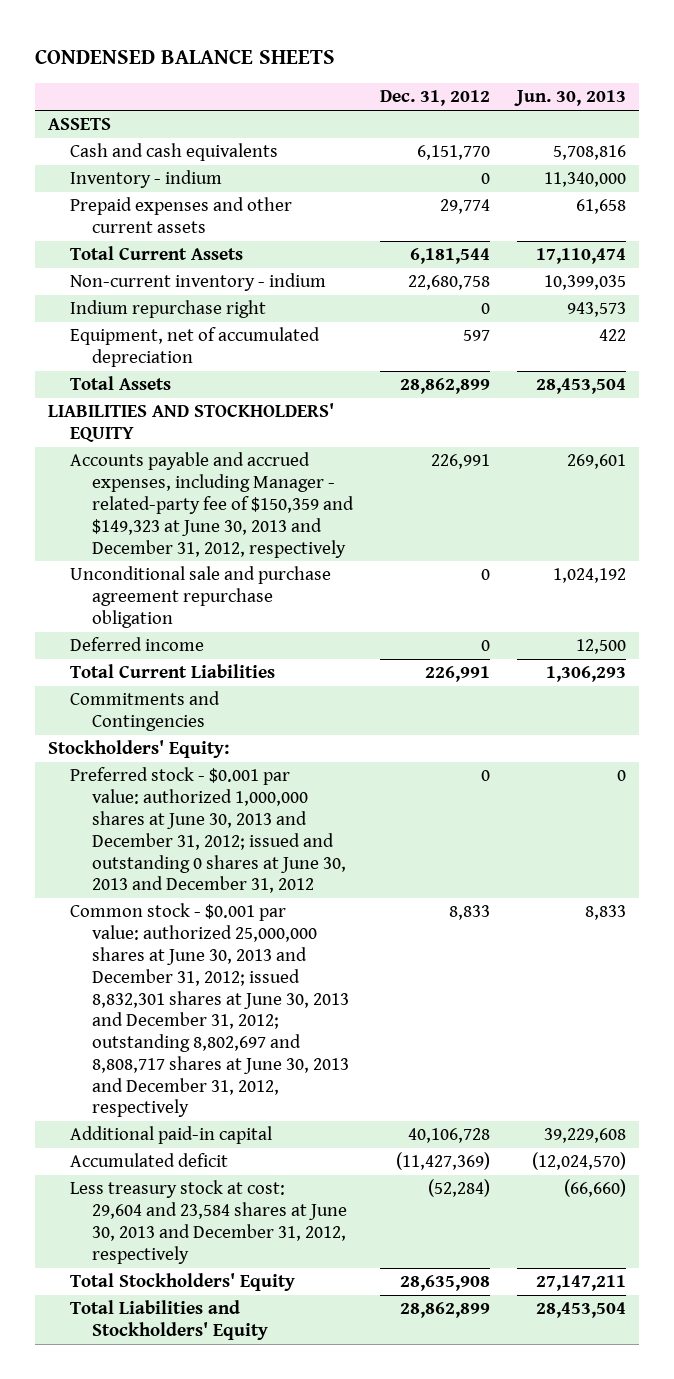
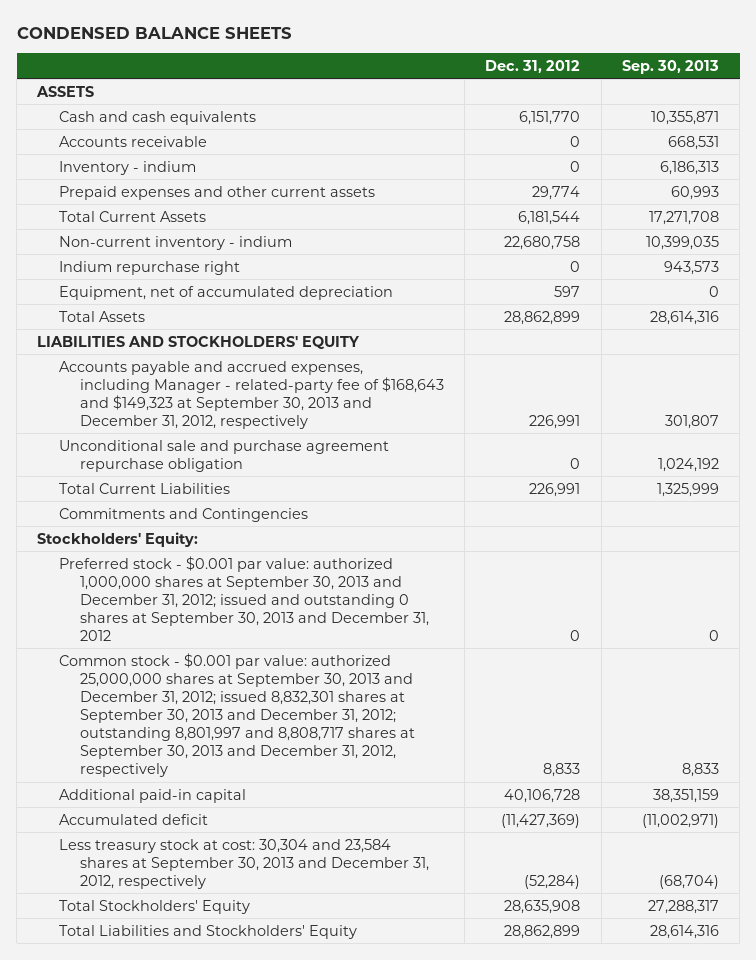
- | Dec. 31, 2012 | Jun. 30, 2013
+ | Dec. 31, 2012 | Sep. 30, 2013
+ Accounts receivable | 0 | 668,531
- Accounts payable and accrued expenses, including Manager - related-party fee of $150,359 and $149,323 at June 30, 2013 and December 31, 2012, respectively | 226,991 | 269,601
+ Accounts payable and accrued expenses, including Manager - related-party fee of $168,643 and $149,323 at September 30, 2013 and December 31, 2012, respectively | 226,991 | 301,807
- Deferred income | 0 | 12,500
- Preferred stock - $0.001 par value: authorized 1,000,000 shares at June 30, 2013 and December 31, 2012; issued and outstanding 0 shares at June 30, 2013 and December 31, 2012 | 0 | 0
- Common stock - $0.001 par value: authorized 25,000,000 shares at June 30, 2013 and December 31, 2012; issued 8,832,301 shares at June 30, 2013 and December 31, 2012; outstanding 8,802,697 and 8,808,717 shares at June 30, 2013 and December 31, 2012, respectively | 8,833 | 8,833
+ Preferred stock - $0.001 par value: authorized 1,000,000 shares at September 30, 2013 and December 31, 2012; issued and outstanding 0 shares at September 30, 2013 and December 31, 2012 | 0 | 0
+ Common stock - $0.001 par value: authorized 25,000,000 shares at September 30, 2013 and December 31, 2012; issued 8,832,301 shares at September 30, 2013 and December 31, 2012; outstanding 8,801,997 and 8,808,717 shares at September 30, 2013 and December 31, 2012, respectively | 8,833 | 8,833
- Less treasury stock at cost: 29,604 and 23,584 shares at June 30, 2013 and December 31, 2012, respectively | (52,284) | (66,660)
+ Less treasury stock at cost: 30,304 and 23,584 shares at September 30, 2013 and December 31, 2012, respectively | (52,284) | (68,704)

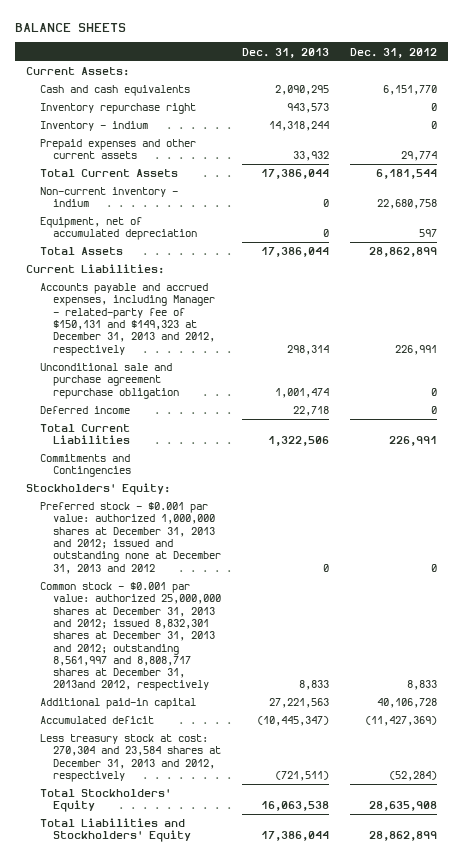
- CONDENSED BALANCE SHEETS
+ BALANCE SHEETS
- | Dec. 31, 2012 | Sep. 30, 2013
+ | Dec. 31, 2013 | Dec. 31, 2012
- ASSETS
+ Current Assets:
- Accounts receivable | 0 | 668,531
+ Inventory repurchase right | 943,573 | 0
- Indium repurchase right | 0 | 943,573
- LIABILITIES AND STOCKHOLDERS' EQUITY
- Accounts payable and accrued expenses, including Manager - related-party fee of $168,643 and $149,323 at September 30, 2013 and December 31, 2012, respectively | 226,991 | 301,807
+ Current Liabilities:
+ Accounts payable and accrued expenses, including Manager - related-party fee of $150,131 and $149,323 at December 31, 2013 and 2012, respectively | 298,314 | 226,991
+ Deferred income | 22,718 | 0
- Preferred stock - $0.001 par value: authorized 1,000,000 shares at September 30, 2013 and December 31, 2012; issued and outstanding 0 shares at September 30, 2013 and December 31, 2012 | 0 | 0
- Common stock - $0.001 par value: authorized 25,000,000 shares at September 30, 2013 and December 31, 2012; issued 8,832,301 shares at September 30, 2013 and December 31, 2012; outstanding 8,801,997 and 8,808,717 shares at September 30, 2013 and December 31, 2012, respectively | 8,833 | 8,833
+ Preferred stock - $0.001 par value: authorized 1,000,000 shares at December 31, 2013 and 2012; issued and outstanding none at December 31, 2013 and 2012 | 0 | 0
+ Common stock - $0.001 par value: authorized 25,000,000 shares at December 31, 2013 and 2012; issued 8,832,301 shares at December 31, 2013 and 2012; outstanding 8,561,997 and 8,808,717 shares at December 31, 2013and 2012, respectively | 8,833 | 8,833
- Less treasury stock at cost: 30,304 and 23,584 shares at September 30, 2013 and December 31, 2012, respectively | (52,284) | (68,704)
+ Less treasury stock at cost: 270,304 and 23,584 shares at December 31, 2013 and 2012, respectively | (721,511) | (52,284)

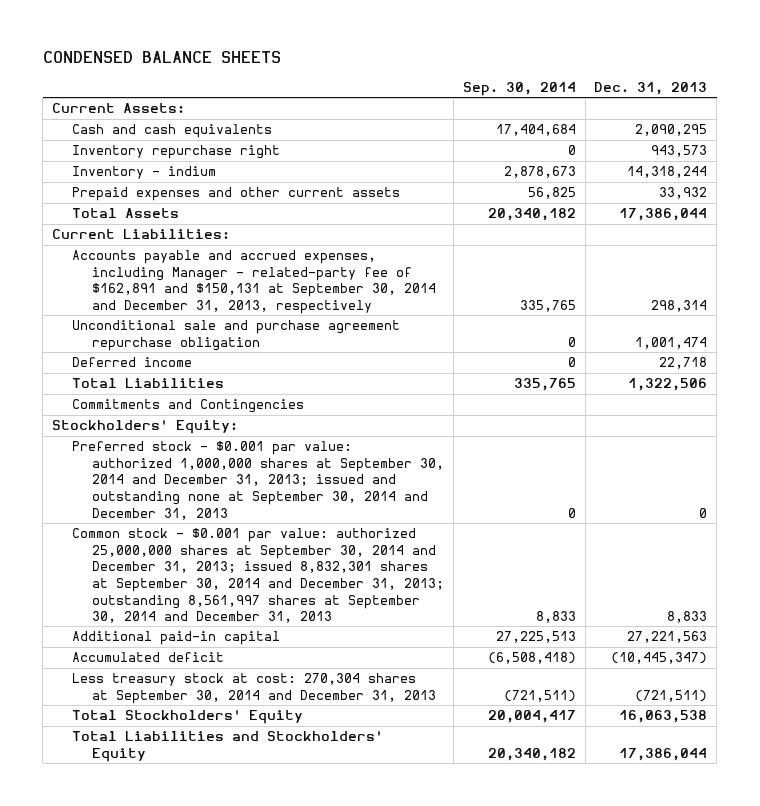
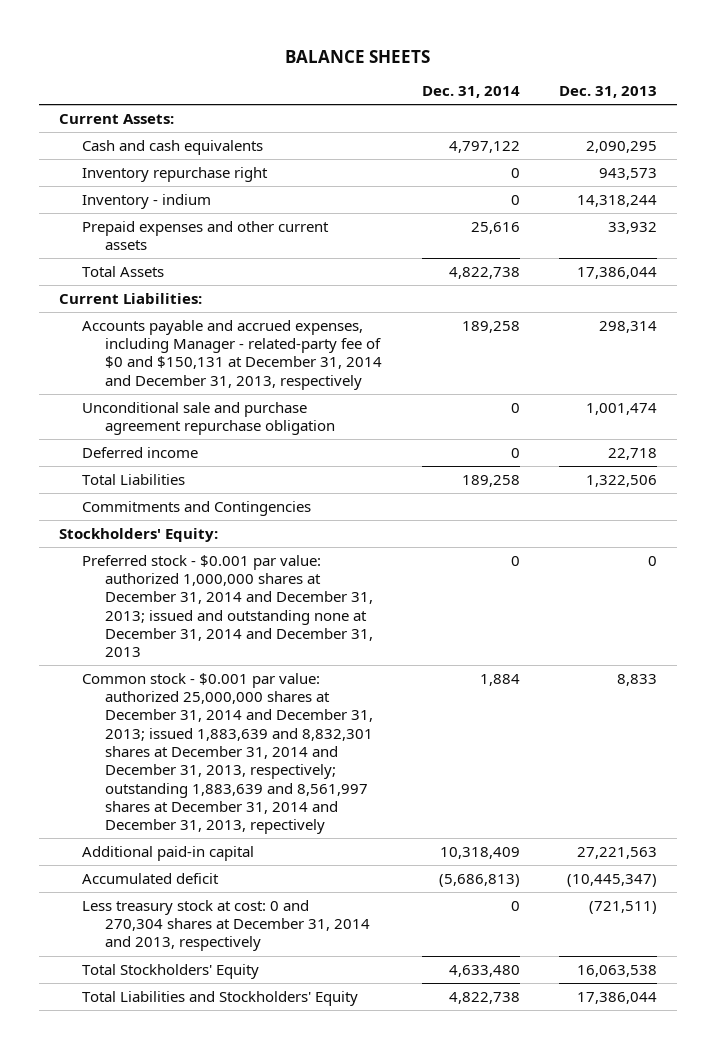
- CONDENSED BALANCE SHEETS
+ BALANCE SHEETS
- | Sep. 30, 2014 | Dec. 31, 2013
+ | Dec. 31, 2014 | Dec. 31, 2013
- Accounts payable and accrued expenses, including Manager - related-party fee of $162,891 and $150,131 at September 30, 2014 and December 31, 2013, respectively | 335,765 | 298,314
+ Accounts payable and accrued expenses, including Manager - related-party fee of $0 and $150,131 at December 31, 2014 and December 31, 2013, respectively | 189,258 | 298,314
- Preferred stock - $0.001 par value: authorized 1,000,000 shares at September 30, 2014 and December 31, 2013; issued and outstanding none at September 30, 2014 and December 31, 2013 | 0 | 0
- Common stock - $0.001 par value: authorized 25,000,000 shares at September 30, 2014 and December 31, 2013; issued 8,832,301 shares at September 30, 2014 and December 31, 2013; outstanding 8,561,997 shares at September 30, 2014 and December 31, 2013 | 8,833 | 8,833
+ Preferred stock - $0.001 par value: authorized 1,000,000 shares at December 31, 2014 and December 31, 2013; issued and outstanding none at December 31, 2014 and December 31, 2013 | 0 | 0
+ Common stock - $0.001 par value: authorized 25,000,000 shares at December 31, 2014 and December 31, 2013; issued 1,883,639 and 8,832,301 shares at December 31, 2014 and December 31, 2013, respectively; outstanding 1,883,639 and 8,561,997 shares at December 31, 2014 and December 31, 2013, repectively | 1,884 | 8,833
- Less treasury stock at cost: 270,304 shares at September 30, 2014 and December 31, 2013 | (721,511) | (721,511)
+ Less treasury stock at cost: 0 and 270,304 shares at December 31, 2014 and 2013, respectively | 0 | (721,511)

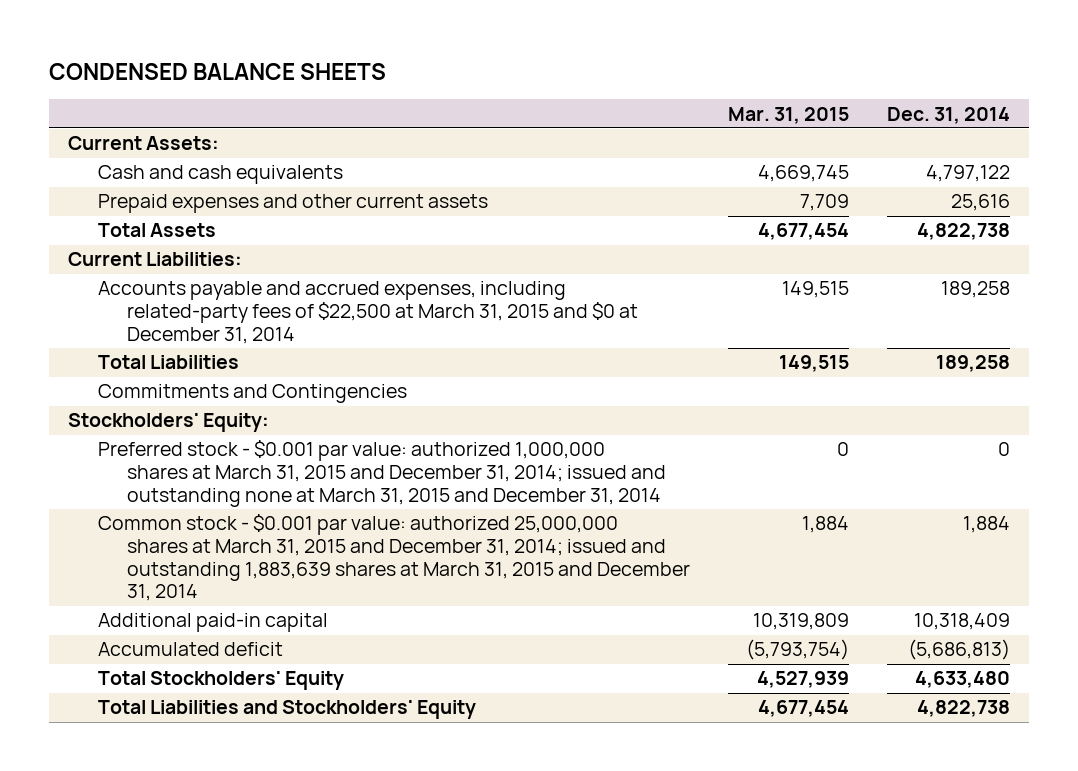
- BALANCE SHEETS
+ CONDENSED BALANCE SHEETS
- | Dec. 31, 2014 | Dec. 31, 2013
+ | Mar. 31, 2015 | Dec. 31, 2014
- Inventory repurchase right | 0 | 943,573
- Inventory - indium | 0 | 14,318,244
- Accounts payable and accrued expenses, including Manager - related-party fee of $0 and $150,131 at December 31, 2014 and December 31, 2013, respectively | 189,258 | 298,314
- Unconditional sale and purchase agreement repurchase obligation | 0 | 1,001,474
- Deferred income | 0 | 22,718
+ Accounts payable and accrued expenses, including related-party fees of $22,500 at March 31, 2015 and $0 at December 31, 2014 | 149,515 | 189,258
- Preferred stock - $0.001 par value: authorized 1,000,000 shares at December 31, 2014 and December 31, 2013; issued and outstanding none at December 31, 2014 and December 31, 2013 | 0 | 0
- Common stock - $0.001 par value: authorized 25,000,000 shares at December 31, 2014 and December 31, 2013; issued 1,883,639 and 8,832,301 shares at December 31, 2014 and December 31, 2013, respectively; outstanding 1,883,639 and 8,561,997 shares at December 31, 2014 and December 31, 2013, repectively | 1,884 | 8,833
+ Preferred stock - $0.001 par value: authorized 1,000,000 shares at March 31, 2015 and December 31, 2014; issued and outstanding none at March 31, 2015 and December 31, 2014 | 0 | 0
+ Common stock - $0.001 par value: authorized 25,000,000 shares at March 31, 2015 and December 31, 2014; issued and outstanding 1,883,639 shares at March 31, 2015 and December 31, 2014 | 1,884 | 1,884
- Less treasury stock at cost: 0 and 270,304 shares at December 31, 2014 and 2013, respectively | 0 | (721,511)

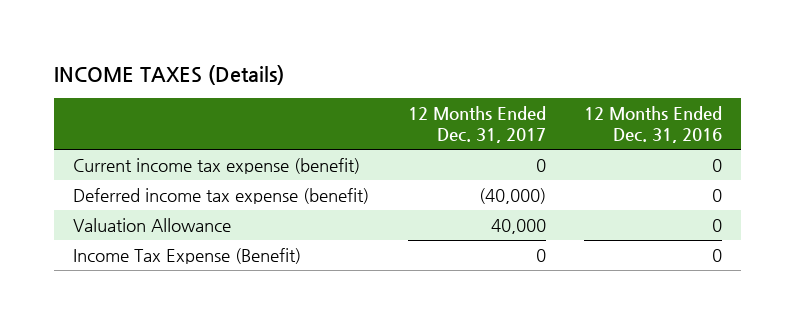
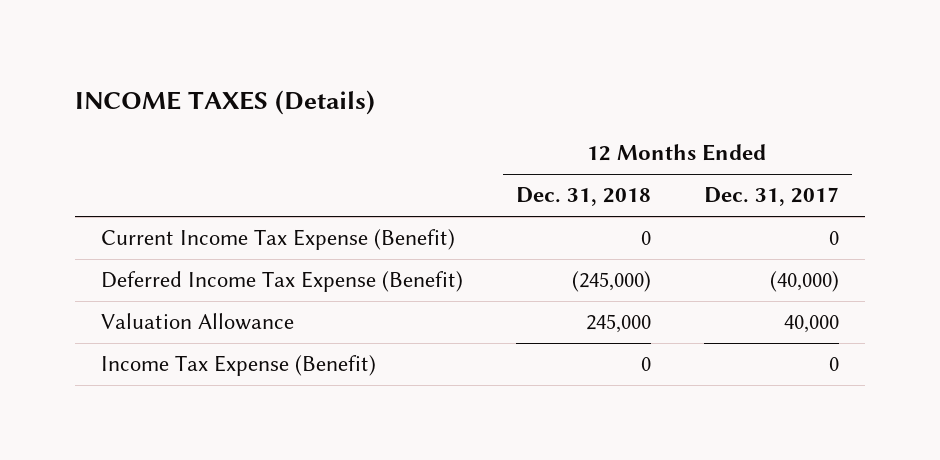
- | 12 Months Ended Dec. 31, 2017 | 12 Months Ended Dec. 31, 2016
+ | 12 Months Ended Dec. 31, 2018 | 12 Months Ended Dec. 31, 2017
- Current income tax expense (benefit) | 0 | 0
- Deferred income tax expense (benefit) | (40,000) | 0
+ Current Income Tax Expense (Benefit) | 0 | 0
+ Deferred Income Tax Expense (Benefit) | (245,000) | (40,000)

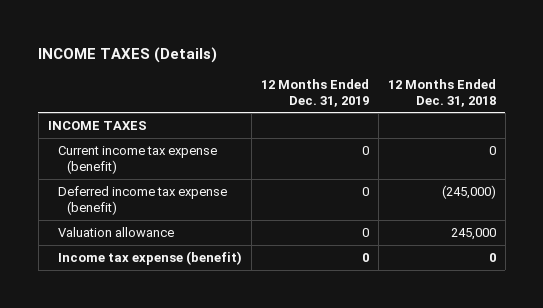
- | 12 Months Ended Dec. 31, 2018 | 12 Months Ended Dec. 31, 2017
+ | 12 Months Ended Dec. 31, 2019 | 12 Months Ended Dec. 31, 2018
- Current Income Tax Expense (Benefit) | 0 | 0
- Deferred Income Tax Expense (Benefit) | (245,000) | (40,000)
- Valuation Allowance | 245,000 | 40,000
- Income Tax Expense (Benefit) | 0 | 0
+ INCOME TAXES
+ Current income tax expense (benefit) | 0 | 0
+ Deferred income tax expense (benefit) | 0 | (245,000)
+ Valuation allowance | 0 | 245,000
+ Income tax expense (benefit) | 0 | 0

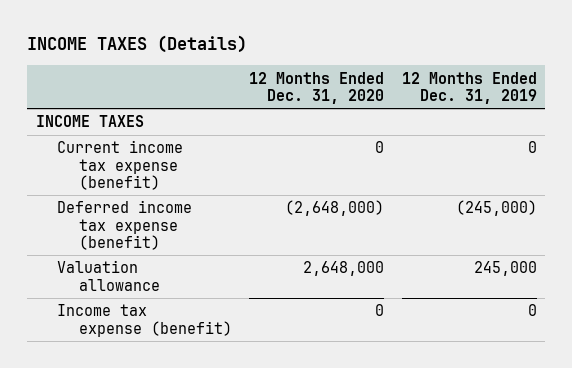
- | 12 Months Ended Dec. 31, 2019 | 12 Months Ended Dec. 31, 2018
+ | 12 Months Ended Dec. 31, 2020 | 12 Months Ended Dec. 31, 2019
- Deferred income tax expense (benefit) | 0 | (245,000)
- Valuation allowance | 0 | 245,000
+ Deferred income tax expense (benefit) | (2,648,000) | (245,000)
+ Valuation allowance | 2,648,000 | 245,000

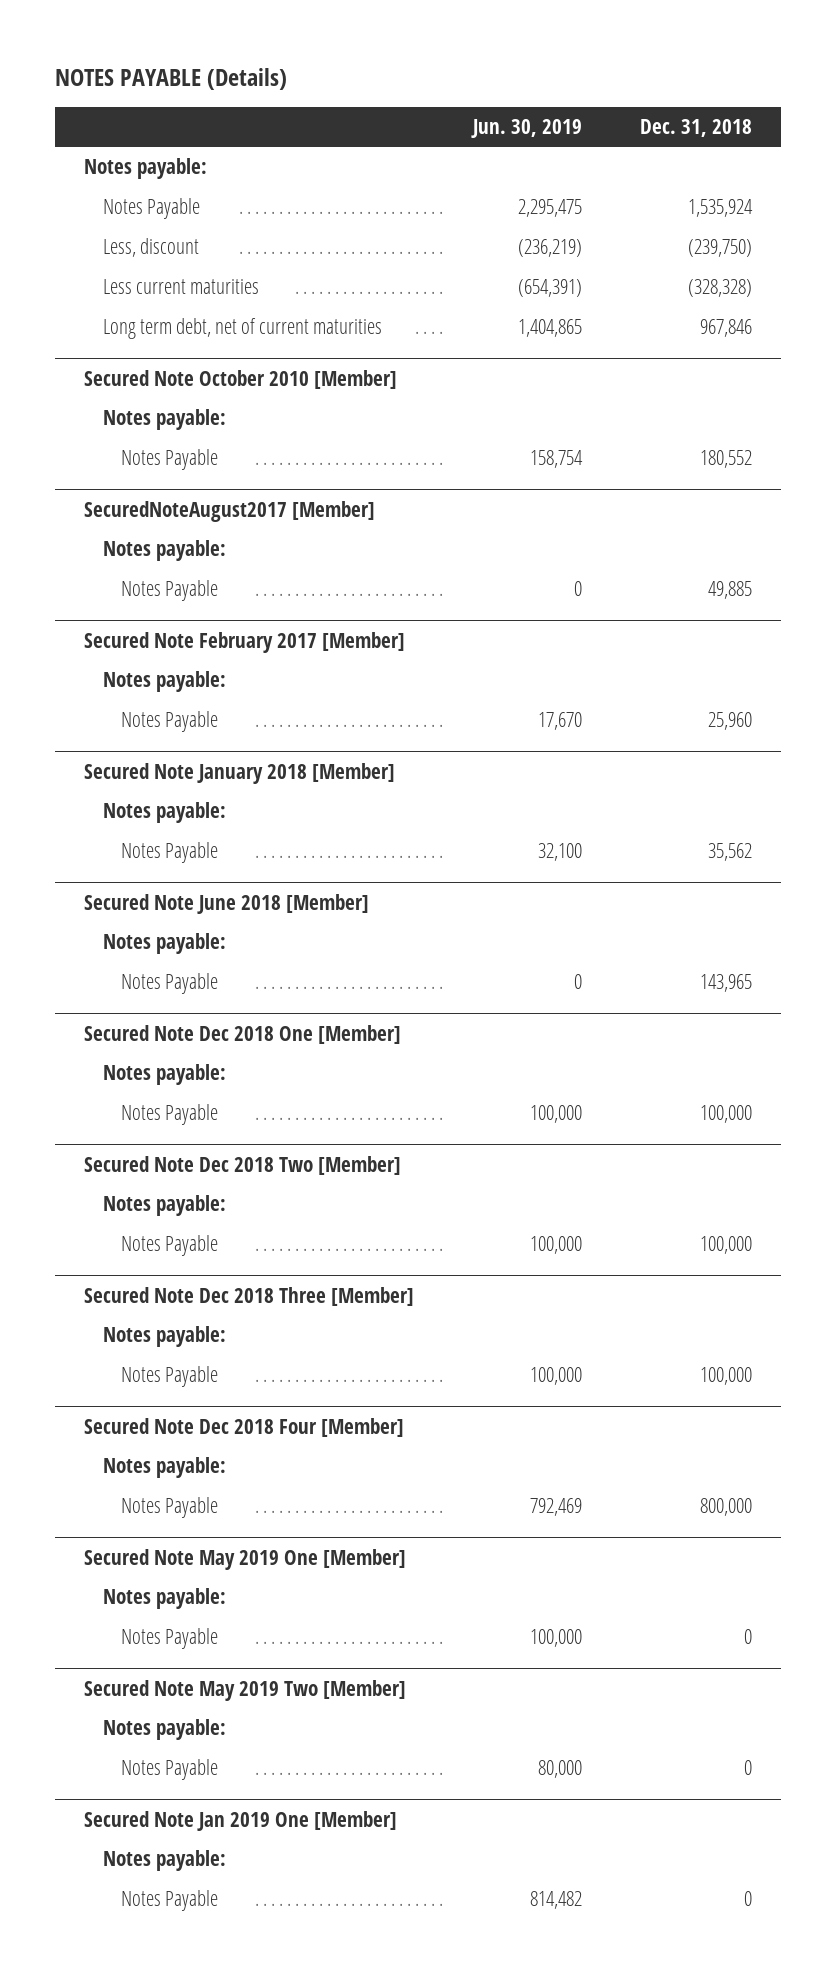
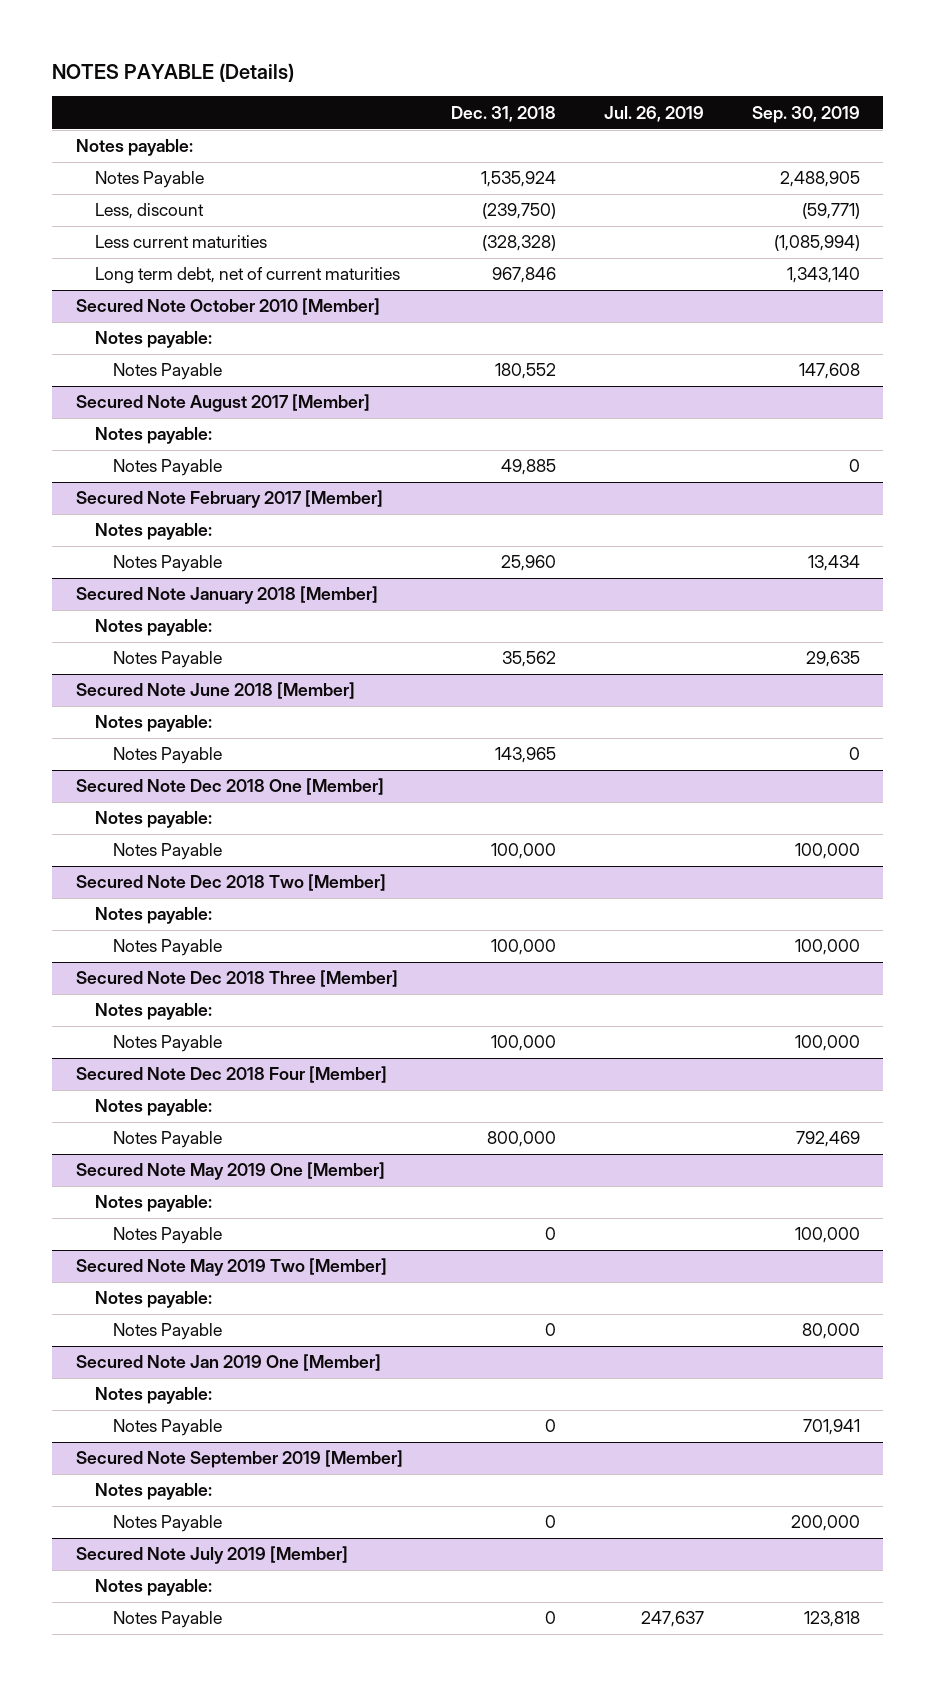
- | Jun. 30, 2019 | Dec. 31, 2018
+ | Dec. 31, 2018 | Jul. 26, 2019 | Sep. 30, 2019
- SecuredNoteAugust2017 [Member]
+ Secured Note August 2017 [Member]
+ Secured Note September 2019 [Member]
+ Notes payable:
+ Notes Payable | 0 | | 200,000
+ Secured Note July 2019 [Member]
+ Notes payable:
+ Notes Payable | 0 | 247,637 | 123,818

